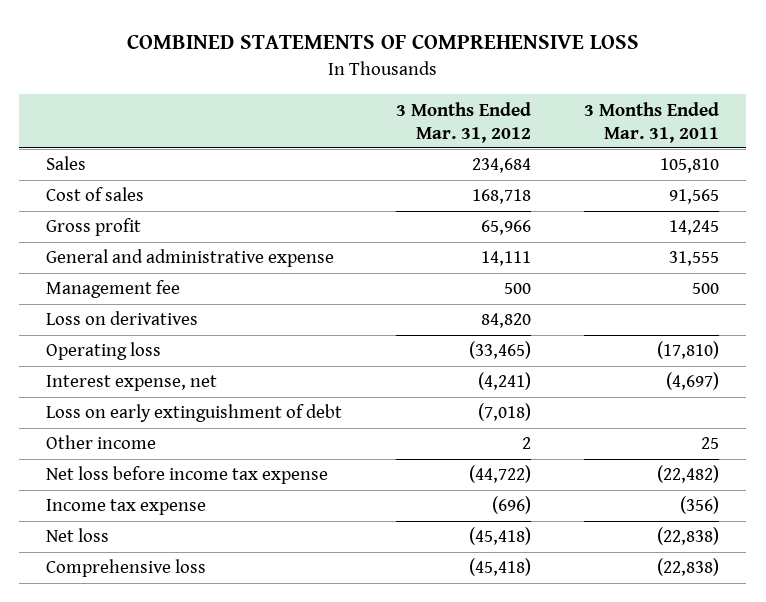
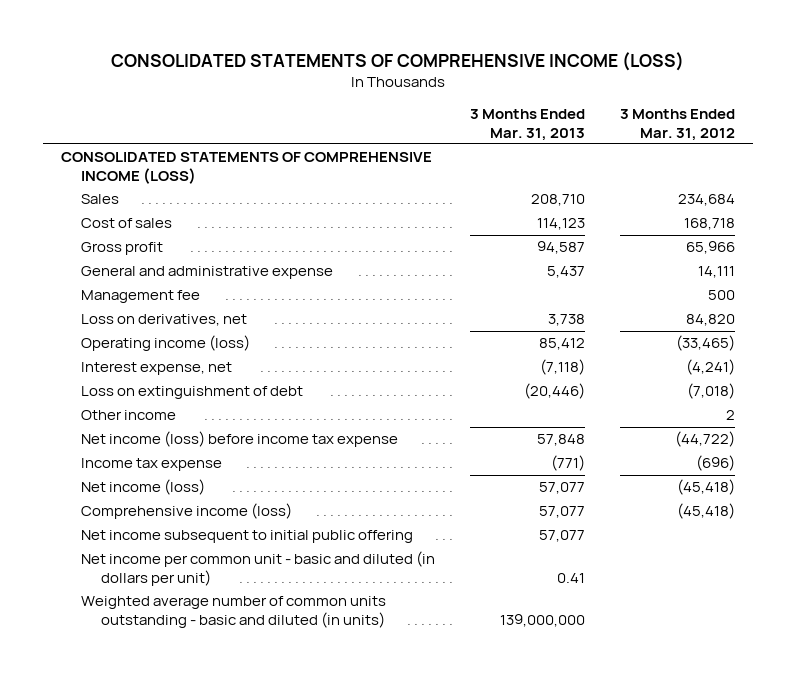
- COMBINED STATEMENTS OF COMPREHENSIVE LOSS
+ CONSOLIDATED STATEMENTS OF COMPREHENSIVE INCOME (LOSS)
- | 3 Months Ended Mar. 31, 2012 | 3 Months Ended Mar. 31, 2011
+ | 3 Months Ended Mar. 31, 2013 | 3 Months Ended Mar. 31, 2012
+ CONSOLIDATED STATEMENTS OF COMPREHENSIVE INCOME (LOSS)
- Loss on derivatives | 84,820 |
- Operating loss | (33,465) | (17,810)
+ Loss on derivatives, net | 3,738 | 84,820
+ Operating income (loss) | 85,412 | (33,465)
- Loss on early extinguishment of debt | (7,018) |
+ Loss on extinguishment of debt | (20,446) | (7,018)
- Net loss before income tax expense | (44,722) | (22,482)
+ Net income (loss) before income tax expense | 57,848 | (44,722)
- Net loss | (45,418) | (22,838)
- Comprehensive loss | (45,418) | (22,838)
+ Net income (loss) | 57,077 | (45,418)
+ Comprehensive income (loss) | 57,077 | (45,418)
+ Net income subsequent to initial public offering | 57,077 |
+ Net income per common unit - basic and diluted (in dollars per unit) | 0.41 |
+ Weighted average number of common units outstanding - basic and diluted (in units) | 139,000,000 |

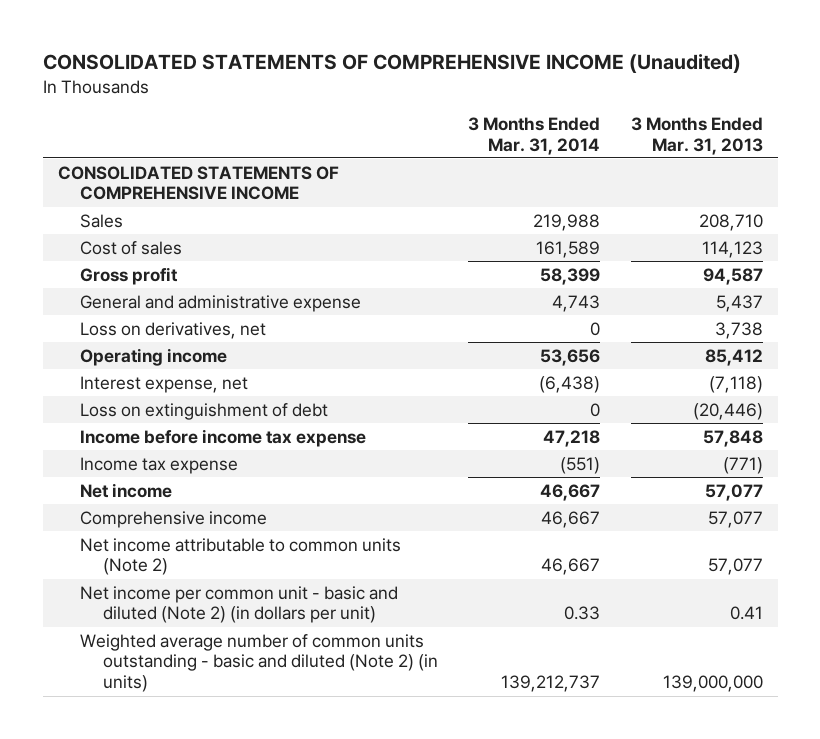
- CONSOLIDATED STATEMENTS OF COMPREHENSIVE INCOME (LOSS)
+ CONSOLIDATED STATEMENTS OF COMPREHENSIVE INCOME (Unaudited)
- | 3 Months Ended Mar. 31, 2013 | 3 Months Ended Mar. 31, 2012
+ | 3 Months Ended Mar. 31, 2014 | 3 Months Ended Mar. 31, 2013
- CONSOLIDATED STATEMENTS OF COMPREHENSIVE INCOME (LOSS)
+ CONSOLIDATED STATEMENTS OF COMPREHENSIVE INCOME
- Management fee | | 500
- Operating income (loss) | 85,412 | (33,465)
+ Operating income | 53,656 | 85,412
- Other income | | 2
- Net income (loss) before income tax expense | 57,848 | (44,722)
+ Income before income tax expense | 47,218 | 57,848
- Net income (loss) | 57,077 | (45,418)
- Comprehensive income (loss) | 57,077 | (45,418)
- Net income subsequent to initial public offering | 57,077 |
- Net income per common unit - basic and diluted (in dollars per unit) | 0.41 |
- Weighted average number of common units outstanding - basic and diluted (in units) | 139,000,000 |
+ Net income | 46,667 | 57,077
+ Comprehensive income | 46,667 | 57,077
+ Net income attributable to common units (Note 2) | 46,667 | 57,077
+ Net income per common unit - basic and diluted (Note 2) (in dollars per unit) | 0.33 | 0.41
+ Weighted average number of common units outstanding - basic and diluted (Note 2) (in units) | 139,212,737 | 139,000,000

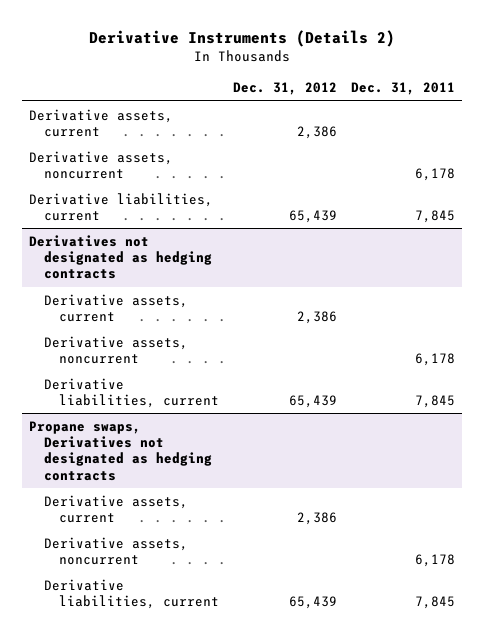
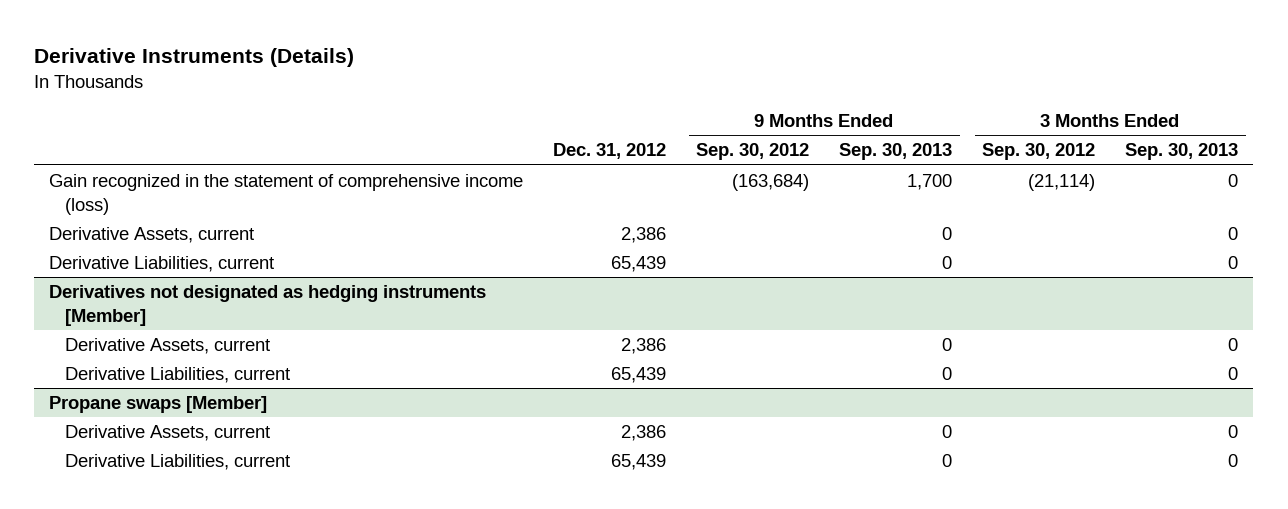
- Derivative Instruments (Details 2)
+ Derivative Instruments (Details)
- | Dec. 31, 2012 | Dec. 31, 2011
+ | Dec. 31, 2012 | 9 Months Ended Sep. 30, 2012 | 9 Months Ended Sep. 30, 2013 | 3 Months Ended Sep. 30, 2012 | 3 Months Ended Sep. 30, 2013
- Derivative assets, current | 2,386 |
- Derivative assets, noncurrent | | 6,178
- Derivative liabilities, current | 65,439 | 7,845
- Derivatives not designated as hedging contracts
- Derivative assets, current | 2,386 |
- Derivative assets, noncurrent | | 6,178
- Derivative liabilities, current | 65,439 | 7,845
- Propane swaps, Derivatives not designated as hedging contracts
- Derivative assets, current | 2,386 |
- Derivative assets, noncurrent | | 6,178
- Derivative liabilities, current | 65,439 | 7,845
+ Gain recognized in the statement of comprehensive income (loss) | | (163,684) | 1,700 | (21,114) | 0
+ Derivative Assets, current | 2,386 | | 0 | | 0
+ Derivative Liabilities, current | 65,439 | | 0 | | 0
+ Derivatives not designated as hedging instruments [Member]
+ Derivative Assets, current | 2,386 | | 0 | | 0
+ Derivative Liabilities, current | 65,439 | | 0 | | 0
+ Propane swaps [Member]
+ Derivative Assets, current | 2,386 | | 0 | | 0
+ Derivative Liabilities, current | 65,439 | | 0 | | 0

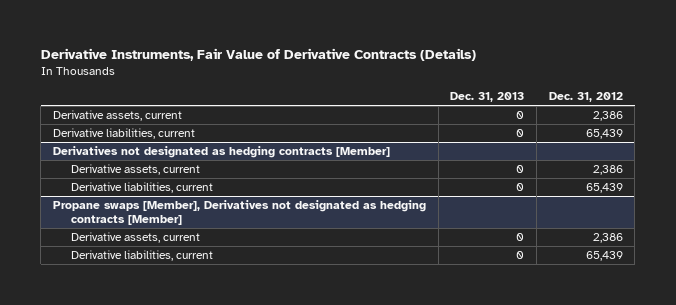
- Derivative Instruments (Details)
+ Derivative Instruments, Fair Value of Derivative Contracts (Details)
- | Dec. 31, 2012 | 9 Months Ended Sep. 30, 2012 | 9 Months Ended Sep. 30, 2013 | 3 Months Ended Sep. 30, 2012 | 3 Months Ended Sep. 30, 2013
+ | Dec. 31, 2013 | Dec. 31, 2012
- Gain recognized in the statement of comprehensive income (loss) | | (163,684) | 1,700 | (21,114) | 0
- Derivative Assets, current | 2,386 | | 0 | | 0
- Derivative Liabilities, current | 65,439 | | 0 | | 0
- Derivatives not designated as hedging instruments [Member]
- Derivative Assets, current | 2,386 | | 0 | | 0
- Derivative Liabilities, current | 65,439 | | 0 | | 0
- Propane swaps [Member]
- Derivative Assets, current | 2,386 | | 0 | | 0
- Derivative Liabilities, current | 65,439 | | 0 | | 0
+ Derivative assets, current | 0 | 2,386
+ Derivative liabilities, current | 0 | 65,439
+ Derivatives not designated as hedging contracts [Member]
+ Derivative assets, current | 0 | 2,386
+ Derivative liabilities, current | 0 | 65,439
+ Propane swaps [Member], Derivatives not designated as hedging contracts [Member]
+ Derivative assets, current | 0 | 2,386
+ Derivative liabilities, current | 0 | 65,439

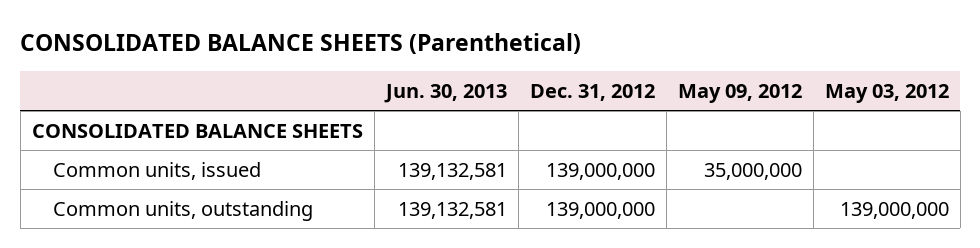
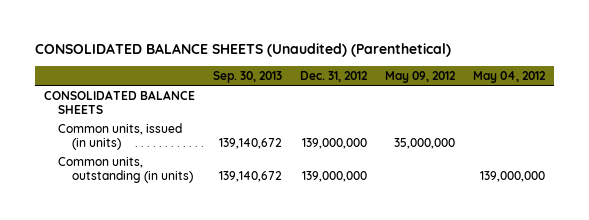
- CONSOLIDATED BALANCE SHEETS (Parenthetical)
+ CONSOLIDATED BALANCE SHEETS (Unaudited) (Parenthetical)
- | Jun. 30, 2013 | Dec. 31, 2012 | May 09, 2012 | May 03, 2012
+ | Sep. 30, 2013 | Dec. 31, 2012 | May 09, 2012 | May 04, 2012
- Common units, issued | 139,132,581 | 139,000,000 | 35,000,000 |
- Common units, outstanding | 139,132,581 | 139,000,000 | | 139,000,000
+ Common units, issued (in units) | 139,140,672 | 139,000,000 | 35,000,000 |
+ Common units, outstanding (in units) | 139,140,672 | 139,000,000 | | 139,000,000

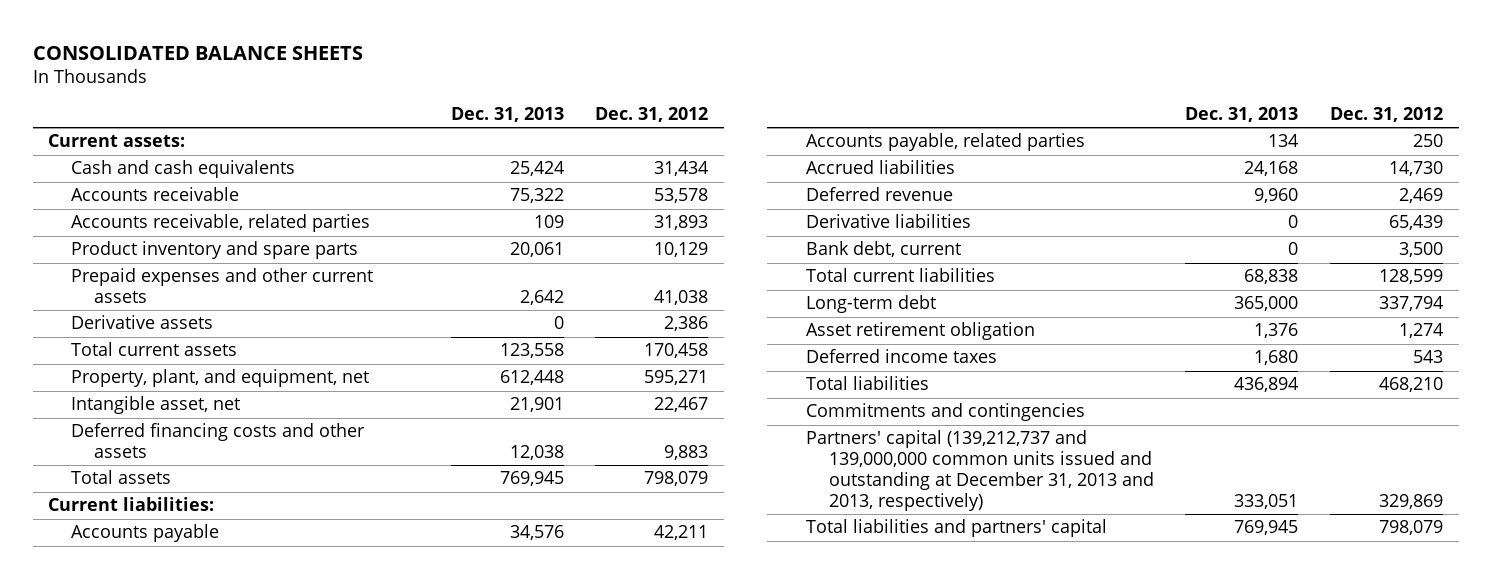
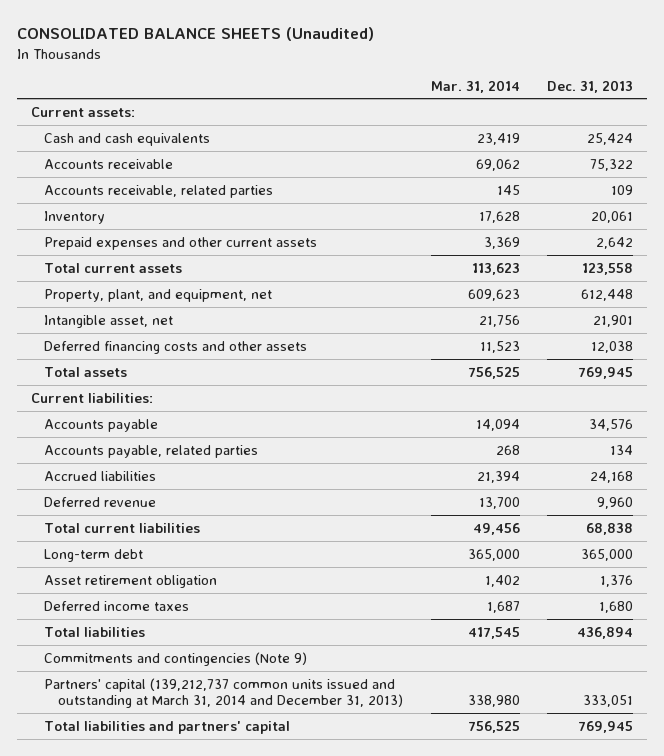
- CONSOLIDATED BALANCE SHEETS
+ CONSOLIDATED BALANCE SHEETS (Unaudited)
- | Dec. 31, 2013 | Dec. 31, 2012
+ | Mar. 31, 2014 | Dec. 31, 2013
- Product inventory and spare parts | 20,061 | 10,129
+ Inventory | 17,628 | 20,061
- Derivative assets | 0 | 2,386
- Derivative liabilities | 0 | 65,439
- Bank debt, current | 0 | 3,500
- Commitments and contingencies
- Partners' capital (139,212,737 and 139,000,000 common units issued and outstanding at December 31, 2013 and 2013, respectively) | 333,051 | 329,869
+ Commitments and contingencies (Note 9)
+ Partners' capital (139,212,737 common units issued and outstanding at March 31, 2014 and December 31, 2013) | 338,980 | 333,051

